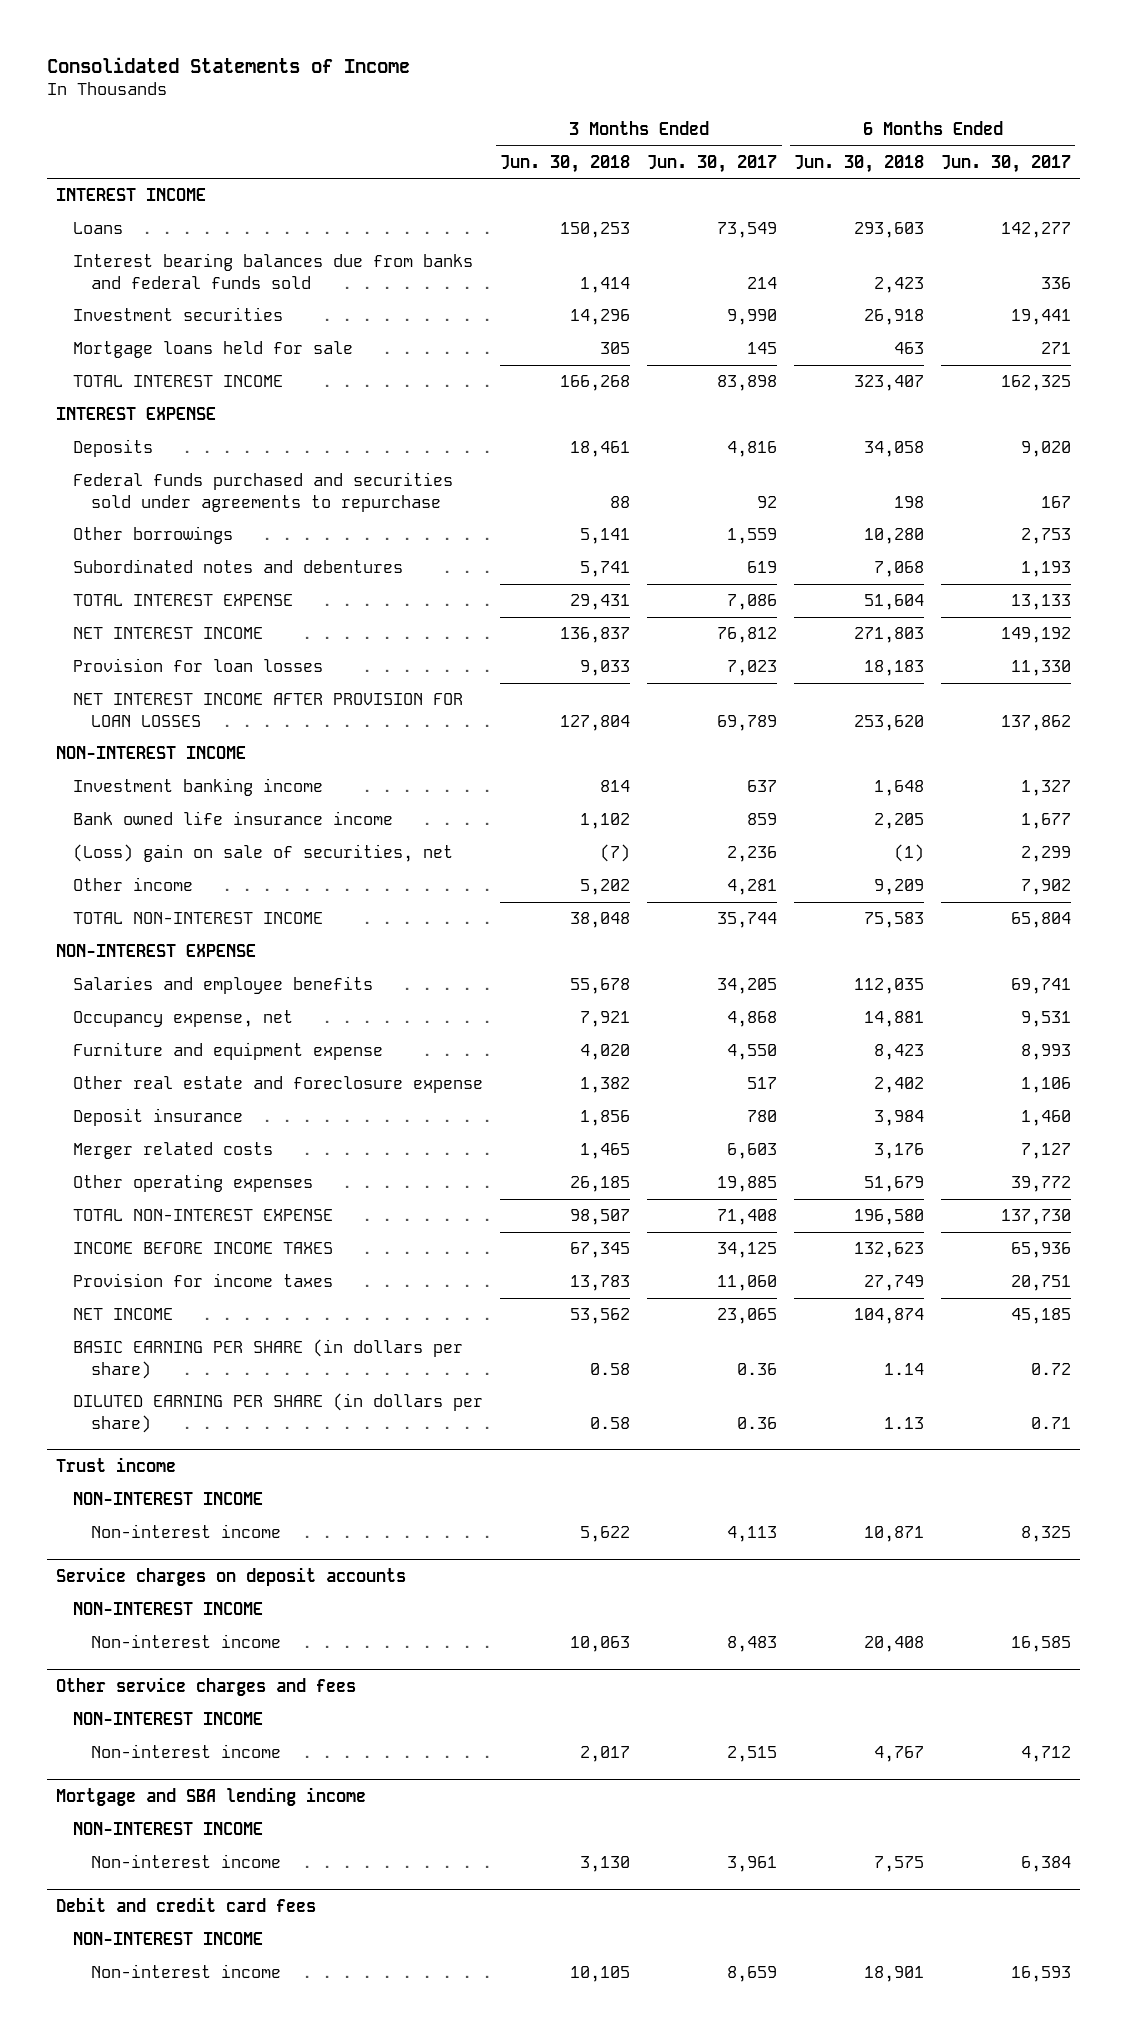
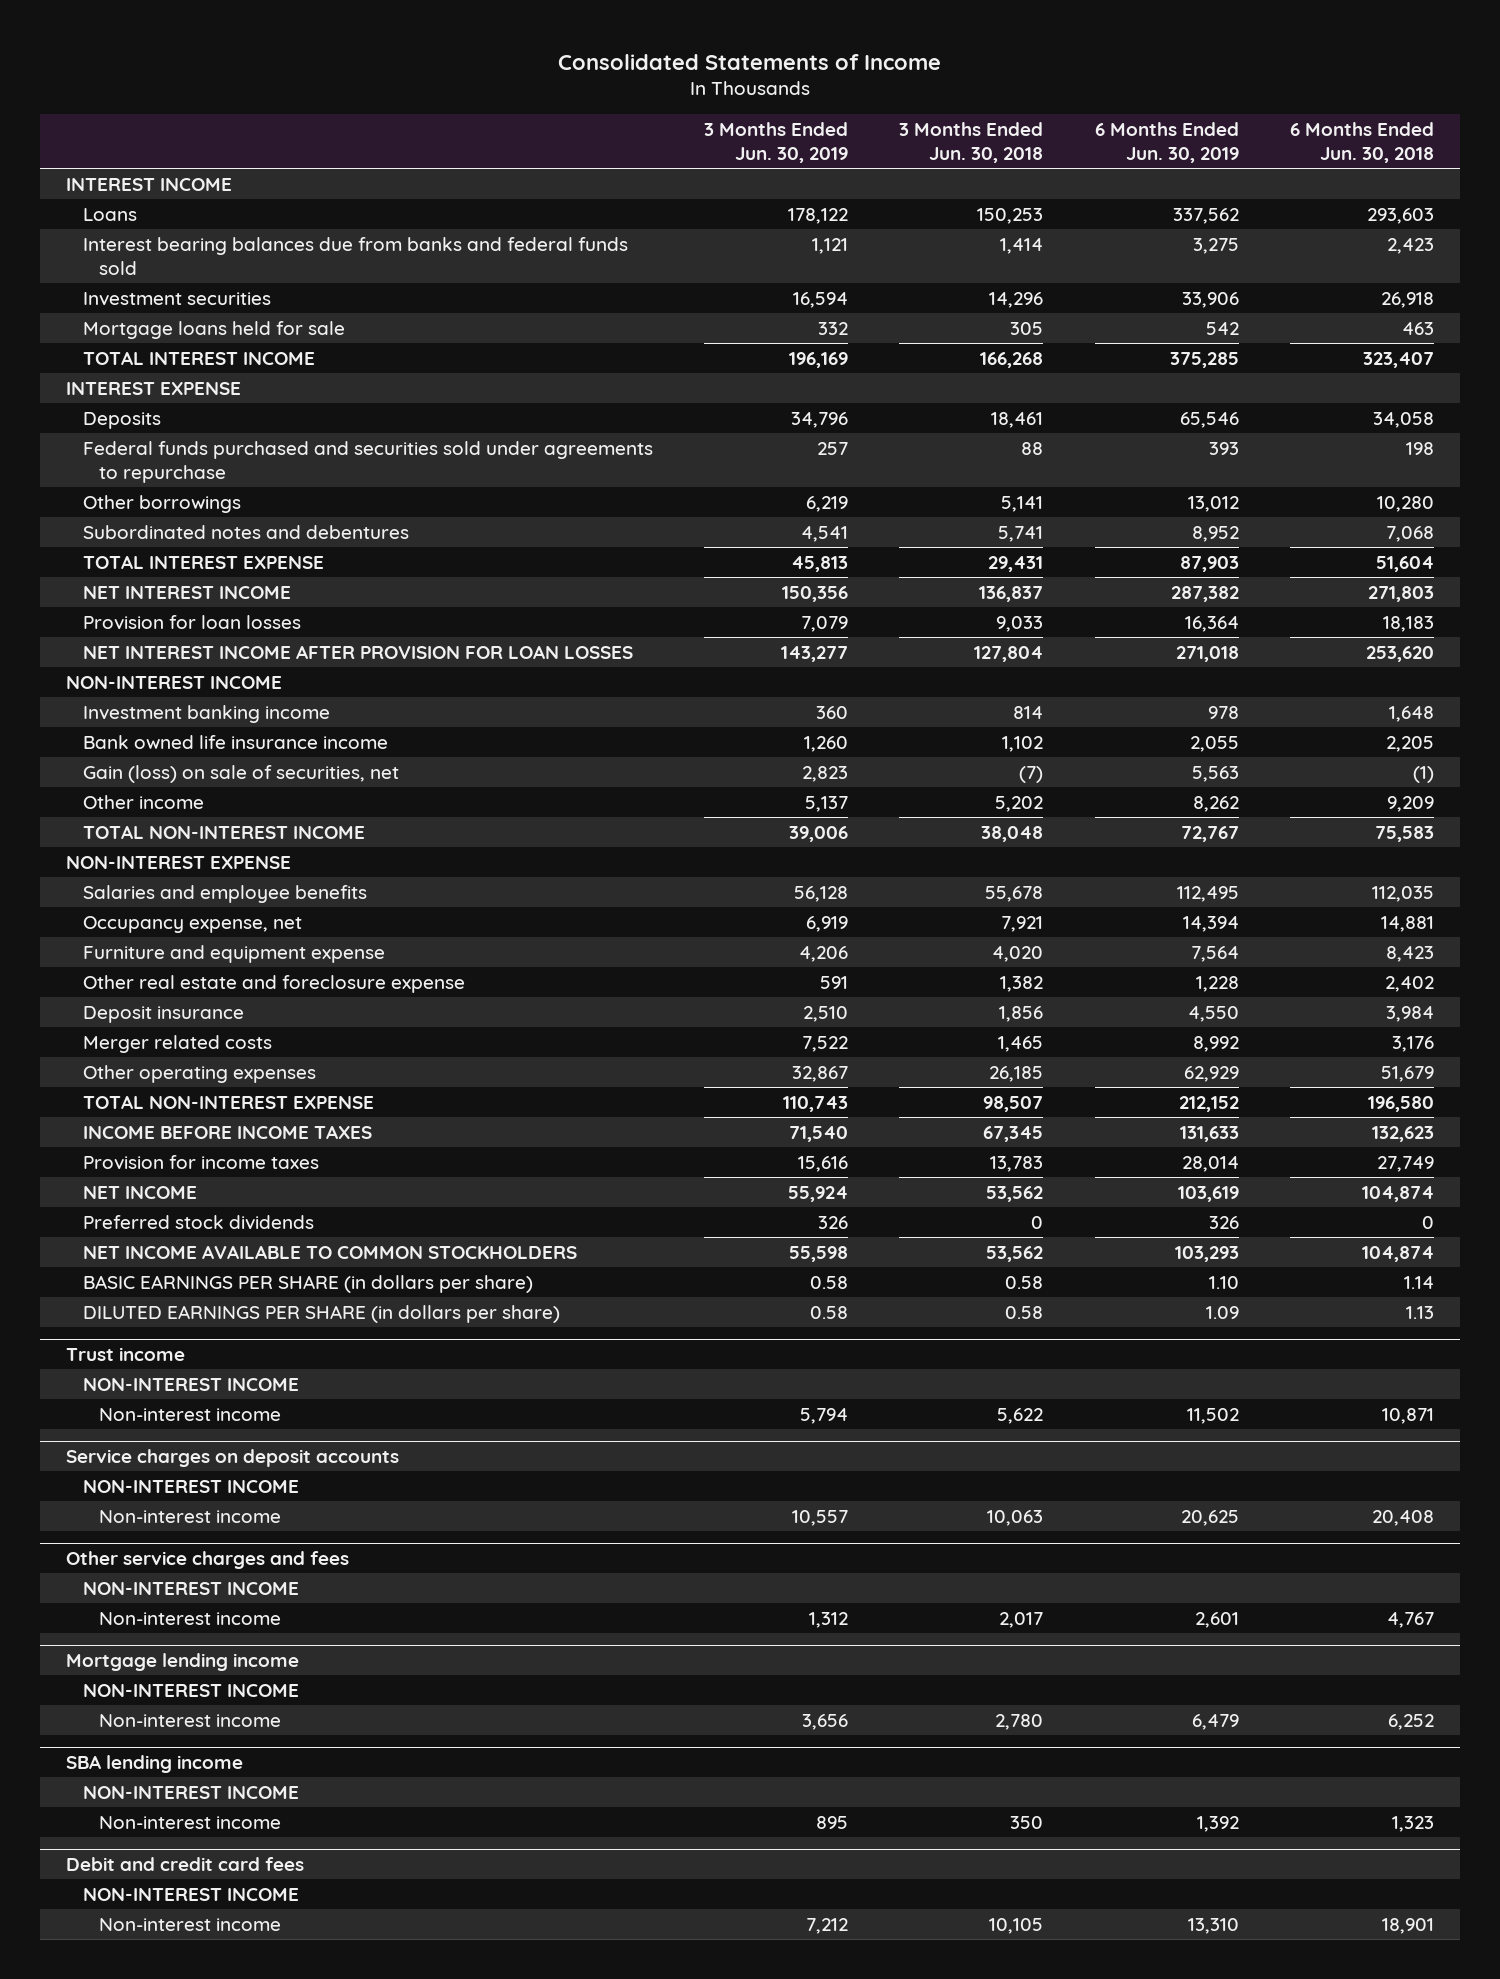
- | 3 Months Ended Jun. 30, 2018 | 3 Months Ended Jun. 30, 2017 | 6 Months Ended Jun. 30, 2018 | 6 Months Ended Jun. 30, 2017
+ | 3 Months Ended Jun. 30, 2019 | 3 Months Ended Jun. 30, 2018 | 6 Months Ended Jun. 30, 2019 | 6 Months Ended Jun. 30, 2018
- (Loss) gain on sale of securities, net | (7) | 2,236 | (1) | 2,299
+ Gain (loss) on sale of securities, net | 2,823 | (7) | 5,563 | (1)
- BASIC EARNING PER SHARE (in dollars per share) | 0.58 | 0.36 | 1.14 | 0.72
- DILUTED EARNING PER SHARE (in dollars per share) | 0.58 | 0.36 | 1.13 | 0.71
+ Preferred stock dividends | 326 | 0 | 326 | 0
+ NET INCOME AVAILABLE TO COMMON STOCKHOLDERS | 55,598 | 53,562 | 103,293 | 104,874
+ BASIC EARNINGS PER SHARE (in dollars per share) | 0.58 | 0.58 | 1.10 | 1.14
+ DILUTED EARNINGS PER SHARE (in dollars per share) | 0.58 | 0.58 | 1.09 | 1.13
- Mortgage and SBA lending income
+ Mortgage lending income
- Non-interest income | 3,130 | 3,961 | 7,575 | 6,384
+ Non-interest income | 3,656 | 2,780 | 6,479 | 6,252
+ SBA lending income
+ NON-INTEREST INCOME
+ Non-interest income | 895 | 350 | 1,392 | 1,323

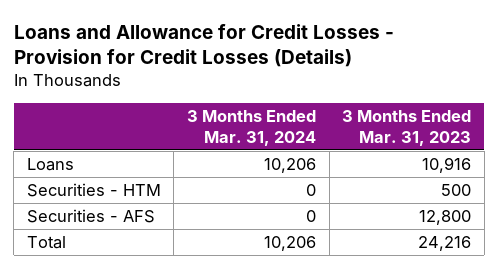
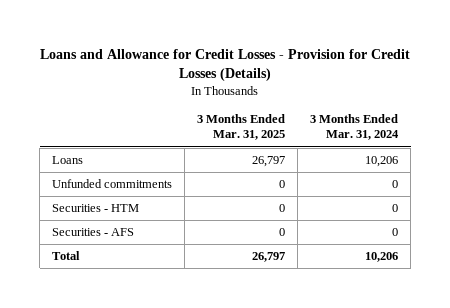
- | 3 Months Ended Mar. 31, 2024 | 3 Months Ended Mar. 31, 2023
+ | 3 Months Ended Mar. 31, 2025 | 3 Months Ended Mar. 31, 2024
+ Unfunded commitments | 0 | 0

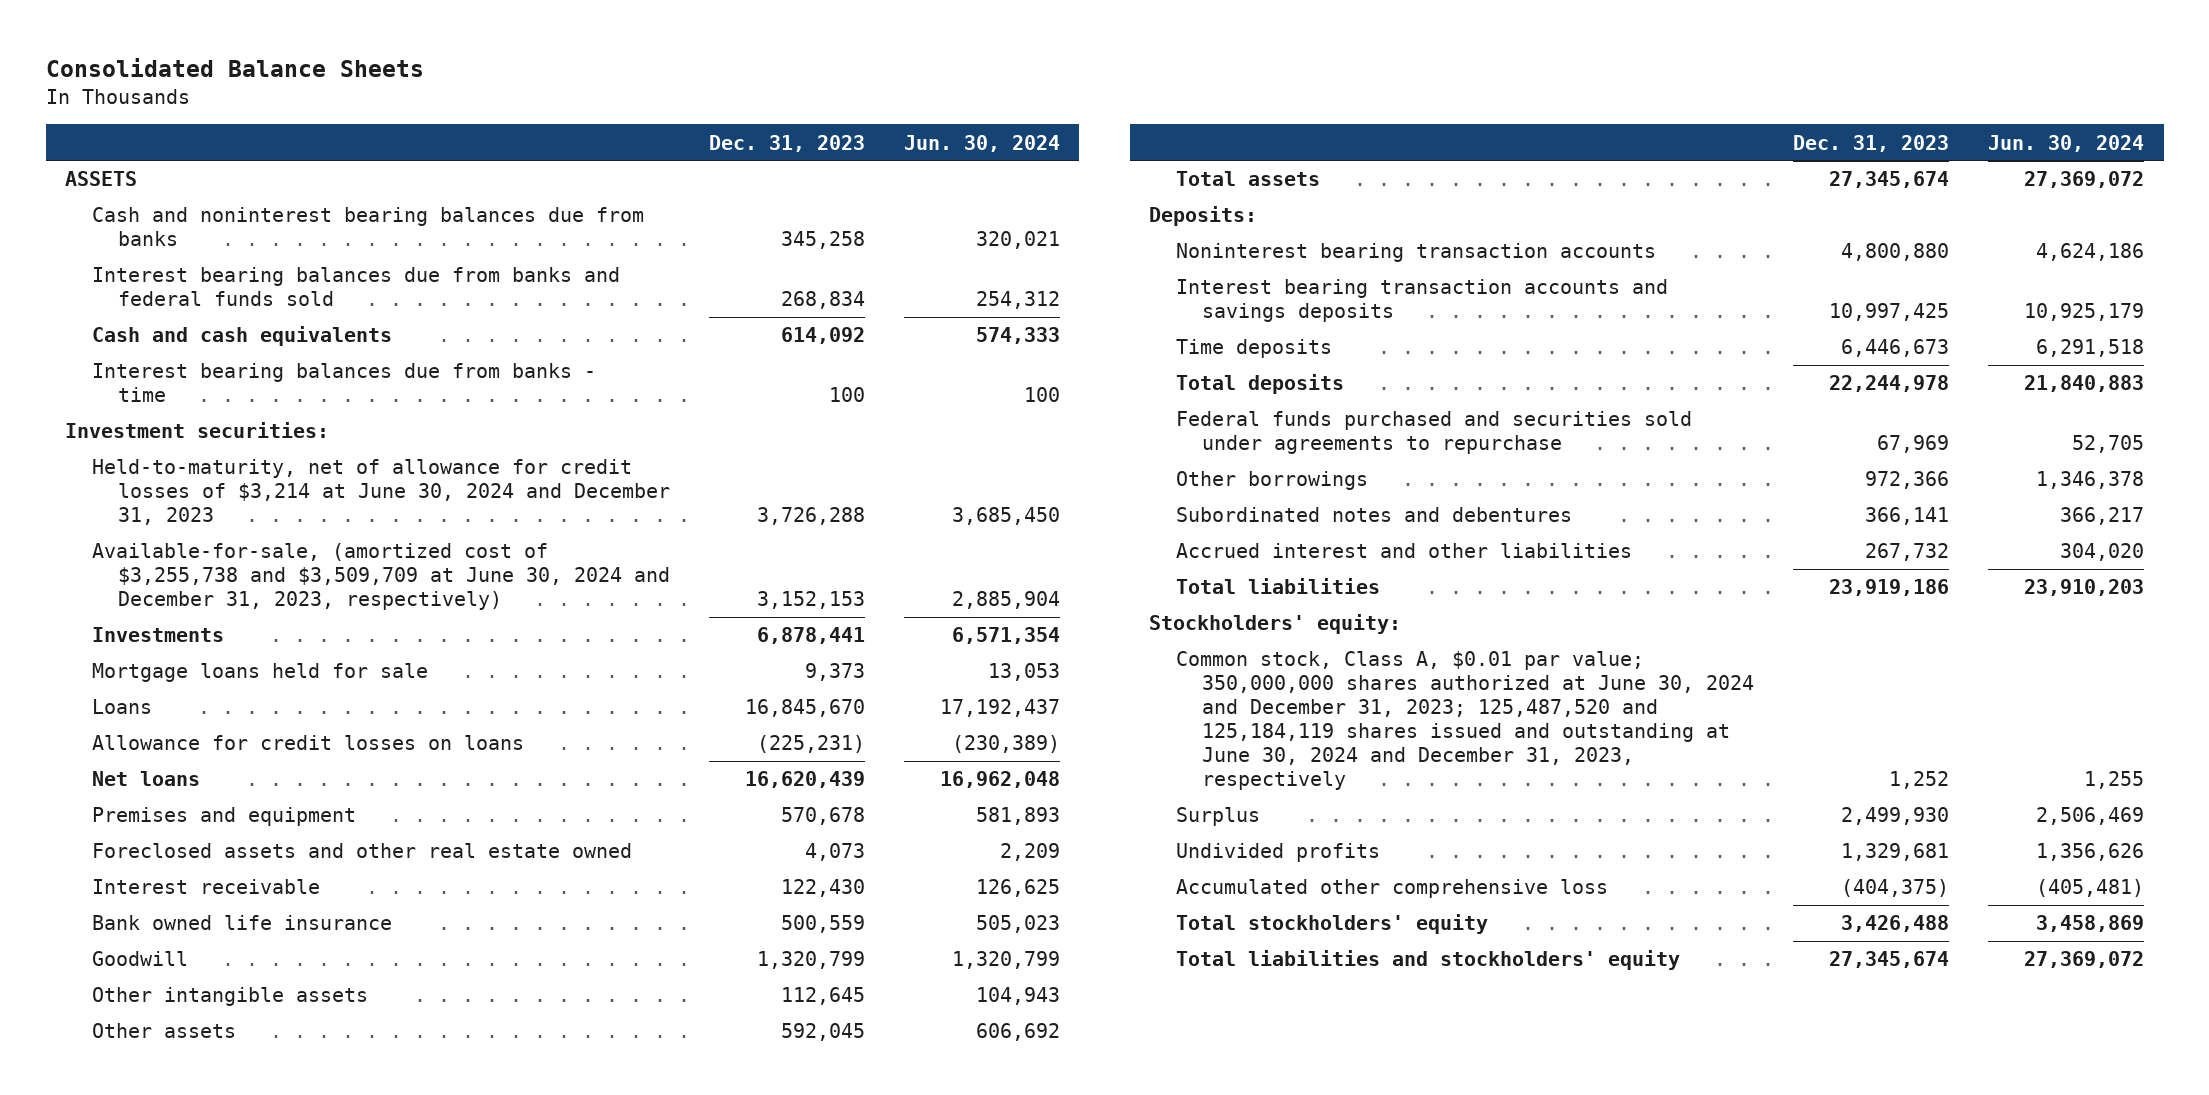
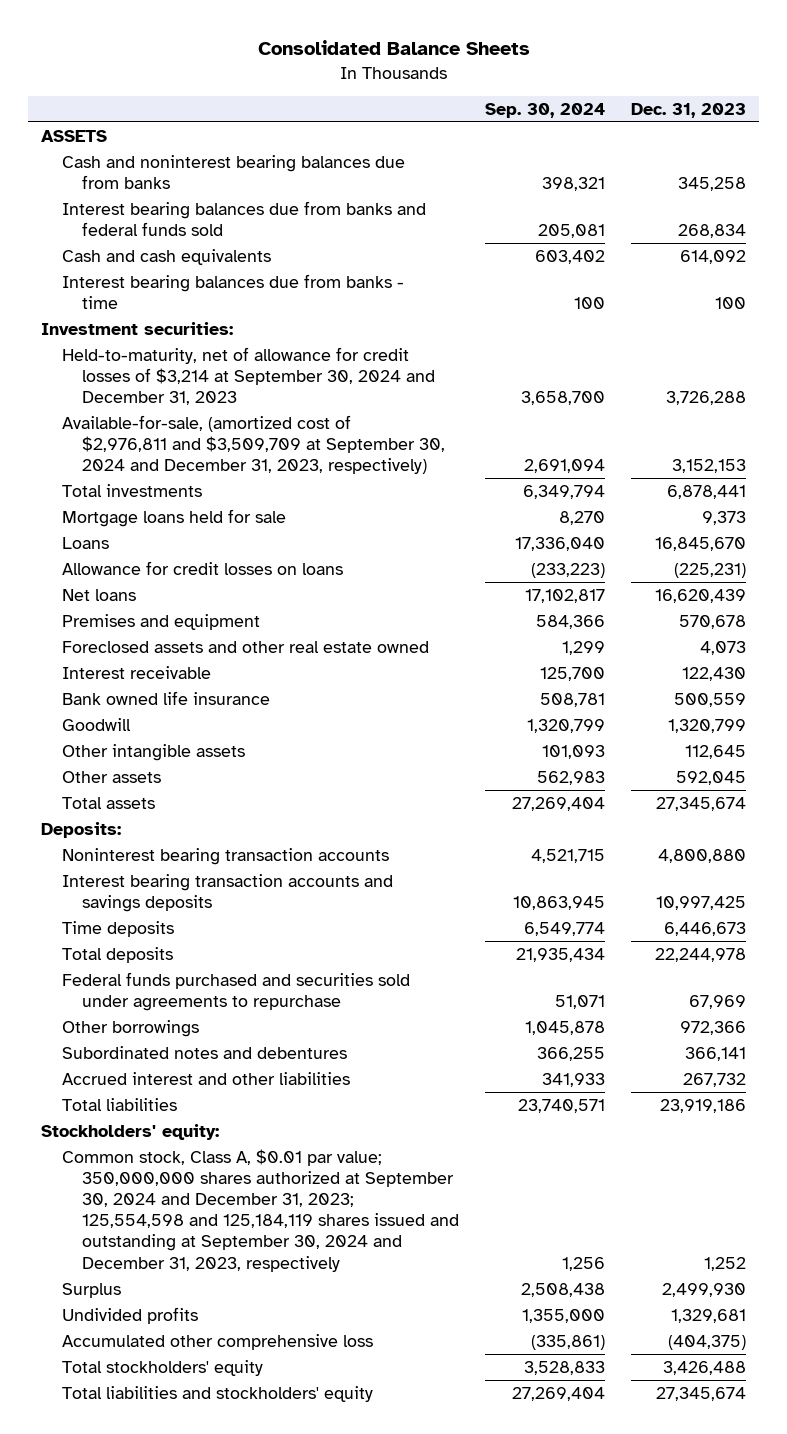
- | Dec. 31, 2023 | Jun. 30, 2024
+ | Sep. 30, 2024 | Dec. 31, 2023
- Held-to-maturity, net of allowance for credit losses of $3,214 at June 30, 2024 and December 31, 2023 | 3,726,288 | 3,685,450
- Available-for-sale, (amortized cost of $3,255,738 and $3,509,709 at June 30, 2024 and December 31, 2023, respectively) | 3,152,153 | 2,885,904
- Investments | 6,878,441 | 6,571,354
+ Held-to-maturity, net of allowance for credit losses of $3,214 at September 30, 2024 and December 31, 2023 | 3,658,700 | 3,726,288
+ Available-for-sale, (amortized cost of $2,976,811 and $3,509,709 at September 30, 2024 and December 31, 2023, respectively) | 2,691,094 | 3,152,153
+ Total investments | 6,349,794 | 6,878,441
- Common stock, Class A, $0.01 par value; 350,000,000 shares authorized at June 30, 2024 and December 31, 2023; 125,487,520 and 125,184,119 shares issued and outstanding at June 30, 2024 and December 31, 2023, respectively | 1,252 | 1,255
+ Common stock, Class A, $0.01 par value; 350,000,000 shares authorized at September 30, 2024 and December 31, 2023; 125,554,598 and 125,184,119 shares issued and outstanding at September 30, 2024 and December 31, 2023, respectively | 1,256 | 1,252

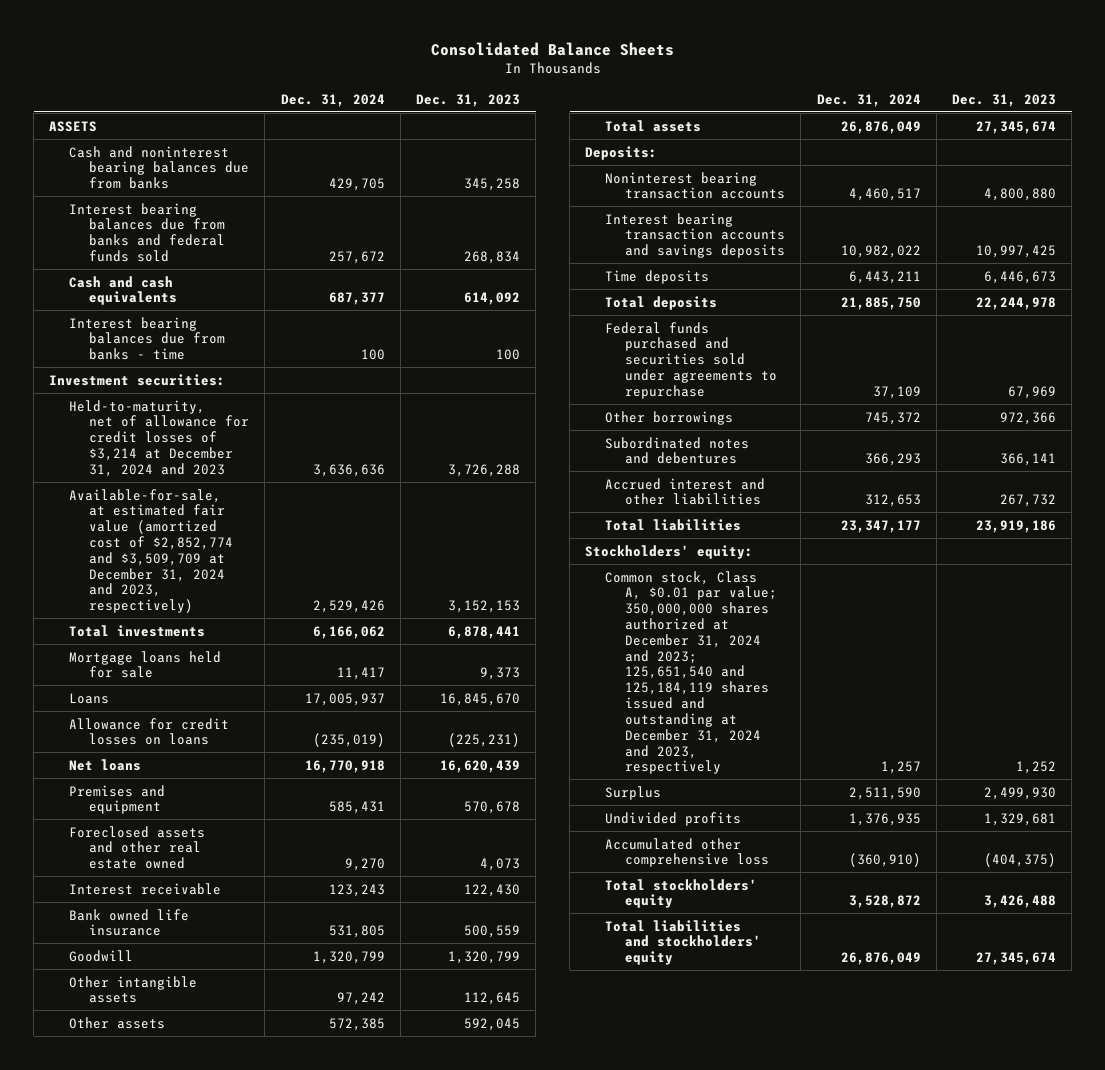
- | Sep. 30, 2024 | Dec. 31, 2023
+ | Dec. 31, 2024 | Dec. 31, 2023
- Held-to-maturity, net of allowance for credit losses of $3,214 at September 30, 2024 and December 31, 2023 | 3,658,700 | 3,726,288
- Available-for-sale, (amortized cost of $2,976,811 and $3,509,709 at September 30, 2024 and December 31, 2023, respectively) | 2,691,094 | 3,152,153
+ Held-to-maturity, net of allowance for credit losses of $3,214 at December 31, 2024 and 2023 | 3,636,636 | 3,726,288
+ Available-for-sale, at estimated fair value (amortized cost of $2,852,774 and $3,509,709 at December 31, 2024 and 2023, respectively) | 2,529,426 | 3,152,153
- Common stock, Class A, $0.01 par value; 350,000,000 shares authorized at September 30, 2024 and December 31, 2023; 125,554,598 and 125,184,119 shares issued and outstanding at September 30, 2024 and December 31, 2023, respectively | 1,256 | 1,252
+ Common stock, Class A, $0.01 par value; 350,000,000 shares authorized at December 31, 2024 and 2023; 125,651,540 and 125,184,119 shares issued and outstanding at December 31, 2024 and 2023, respectively | 1,257 | 1,252

